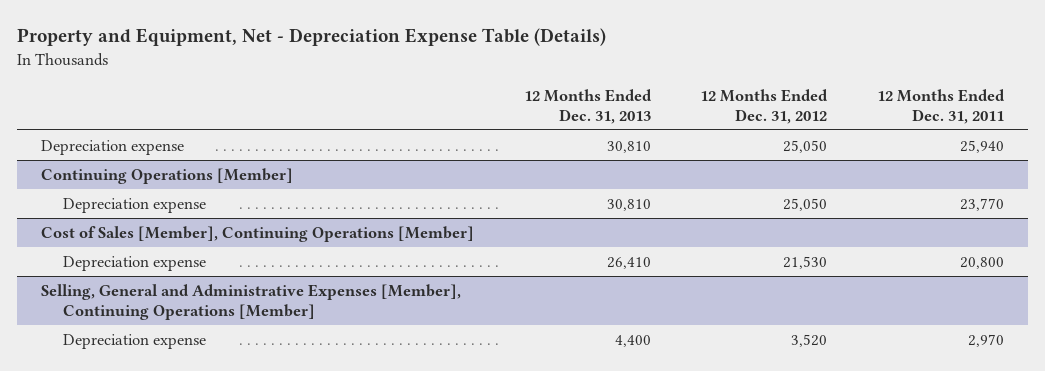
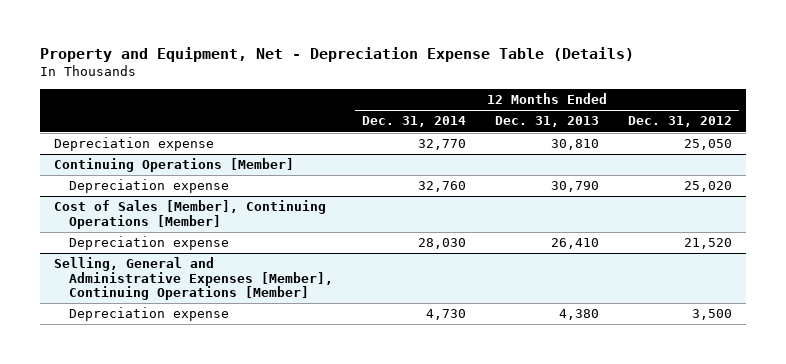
- | 12 Months Ended Dec. 31, 2013 | 12 Months Ended Dec. 31, 2012 | 12 Months Ended Dec. 31, 2011
+ | 12 Months Ended Dec. 31, 2014 | 12 Months Ended Dec. 31, 2013 | 12 Months Ended Dec. 31, 2012
@ Continuing Operations [Member]
- Depreciation expense | 30,810 | 25,050 | 23,770
+ Depreciation expense | 32,760 | 30,790 | 25,020
@ Cost of Sales [Member], Continuing Operations [Member]
- Depreciation expense | 26,410 | 21,530 | 20,800
+ Depreciation expense | 28,030 | 26,410 | 21,520
@ Selling, General and Administrative Expenses [Member], Continuing Operations [Member]
- Depreciation expense | 4,400 | 3,520 | 2,970
+ Depreciation expense | 4,730 | 4,380 | 3,500

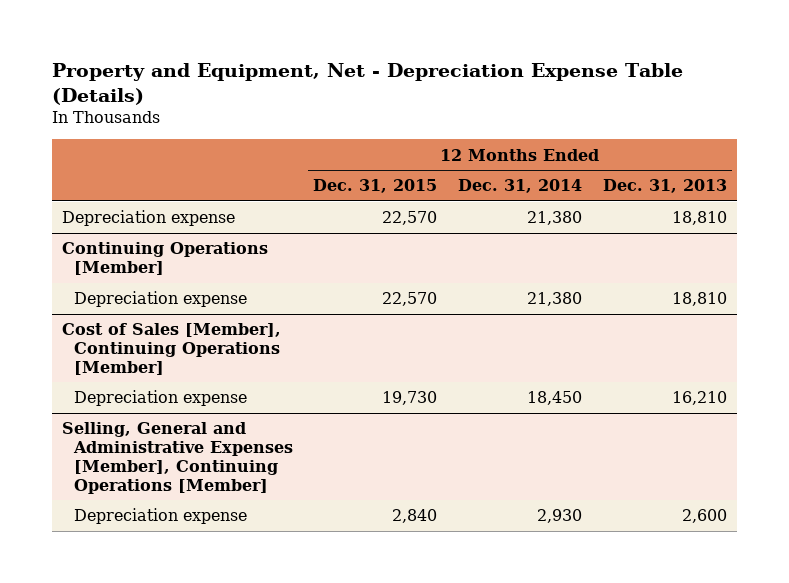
- | 12 Months Ended Dec. 31, 2014 | 12 Months Ended Dec. 31, 2013 | 12 Months Ended Dec. 31, 2012
+ | 12 Months Ended Dec. 31, 2015 | 12 Months Ended Dec. 31, 2014 | 12 Months Ended Dec. 31, 2013
- Depreciation expense | 32,770 | 30,810 | 25,050
+ Depreciation expense | 22,570 | 21,380 | 18,810
@ Continuing Operations [Member]
- Depreciation expense | 32,760 | 30,790 | 25,020
+ Depreciation expense | 22,570 | 21,380 | 18,810
@ Cost of Sales [Member], Continuing Operations [Member]
- Depreciation expense | 28,030 | 26,410 | 21,520
+ Depreciation expense | 19,730 | 18,450 | 16,210
@ Selling, General and Administrative Expenses [Member], Continuing Operations [Member]
- Depreciation expense | 4,730 | 4,380 | 3,500
+ Depreciation expense | 2,840 | 2,930 | 2,600

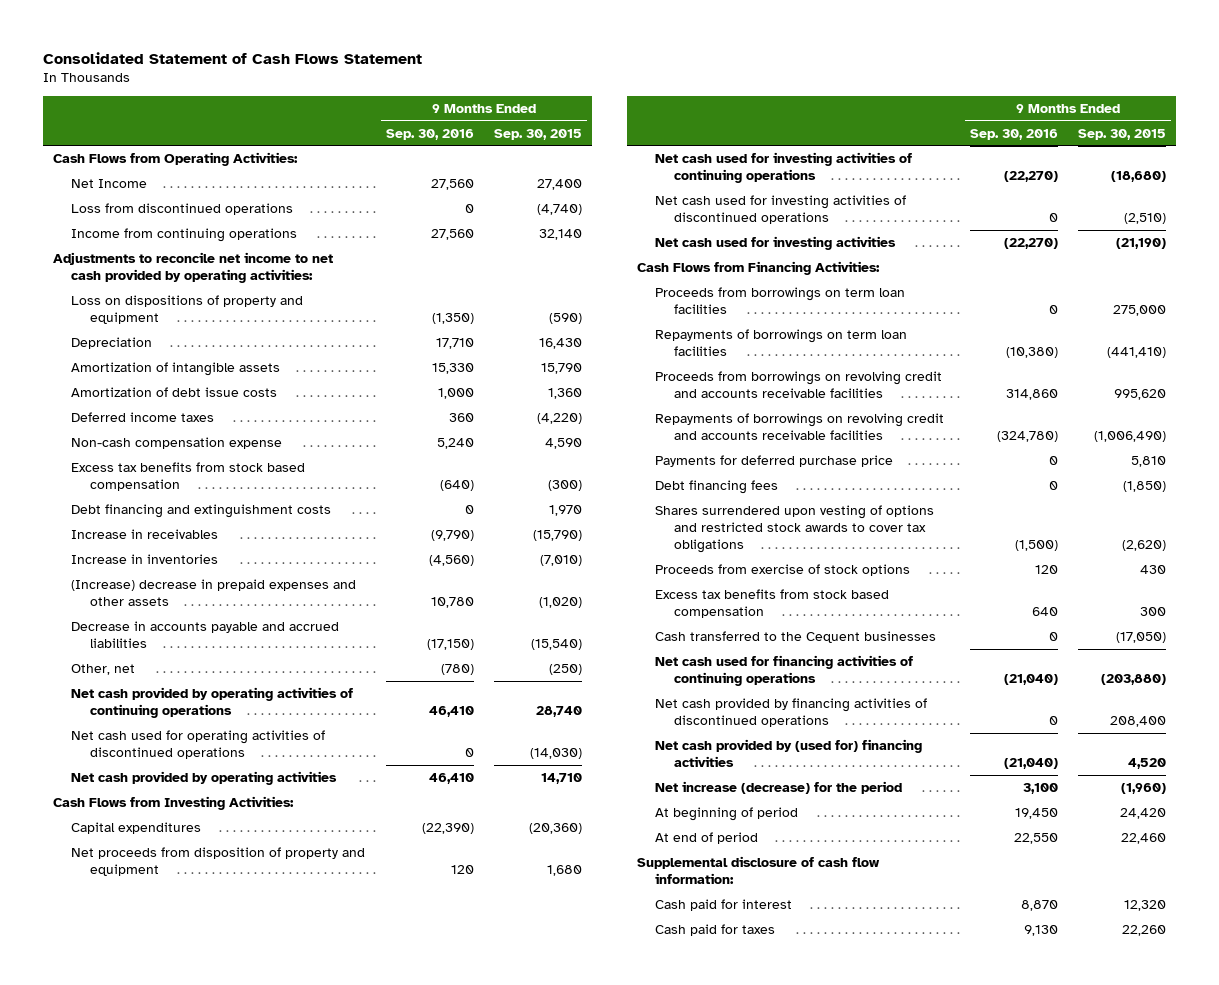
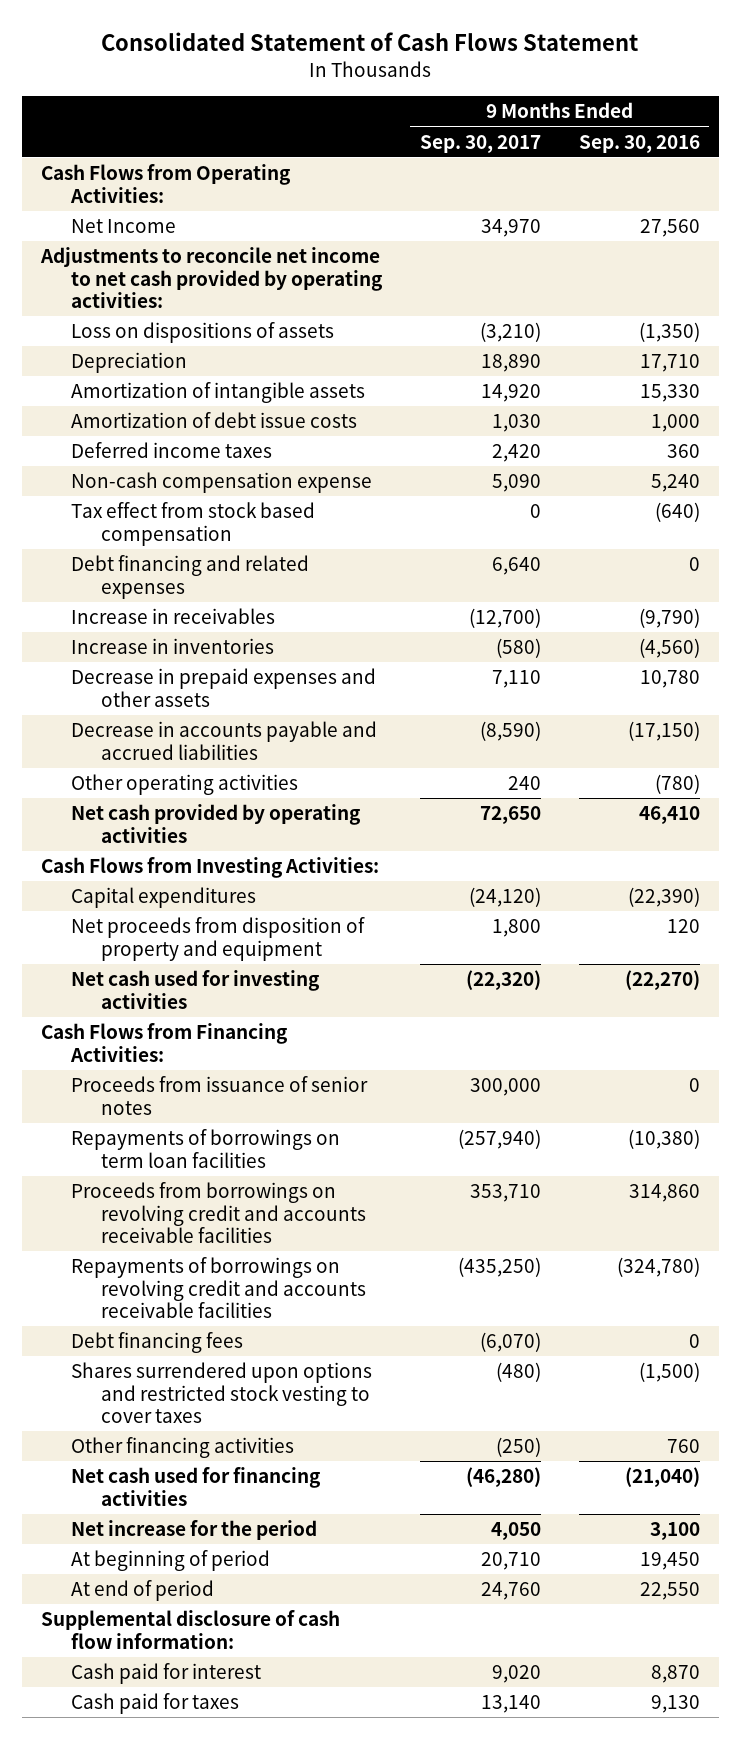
- | 9 Months Ended Sep. 30, 2016 | 9 Months Ended Sep. 30, 2015
+ | 9 Months Ended Sep. 30, 2017 | 9 Months Ended Sep. 30, 2016
- Loss from discontinued operations | 0 | (4,740)
- Income from continuing operations | 27,560 | 32,140
- Loss on dispositions of property and equipment | (1,350) | (590)
+ Loss on dispositions of assets | (3,210) | (1,350)
- Excess tax benefits from stock based compensation | (640) | (300)
- Debt financing and extinguishment costs | 0 | 1,970
+ Tax effect from stock based compensation | 0 | (640)
+ Debt financing and related expenses | 6,640 | 0
- (Increase) decrease in prepaid expenses and other assets | 10,780 | (1,020)
+ Decrease in prepaid expenses and other assets | 7,110 | 10,780
- Other, net | (780) | (250)
- Net cash provided by operating activities of continuing operations | 46,410 | 28,740
- Net cash used for operating activities of discontinued operations | 0 | (14,030)
+ Other operating activities | 240 | (780)
- Net cash used for investing activities of continuing operations | (22,270) | (18,680)
- Net cash used for investing activities of discontinued operations | 0 | (2,510)
- Proceeds from borrowings on term loan facilities | 0 | 275,000
+ Proceeds from issuance of senior notes | 300,000 | 0
- Payments for deferred purchase price | 0 | 5,810
- Shares surrendered upon vesting of options and restricted stock awards to cover tax obligations | (1,500) | (2,620)
- Proceeds from exercise of stock options | 120 | 430
- Excess tax benefits from stock based compensation | 640 | 300
- Cash transferred to the Cequent businesses | 0 | (17,050)
- Net cash used for financing activities of continuing operations | (21,040) | (203,880)
- Net cash provided by financing activities of discontinued operations | 0 | 208,400
- Net cash provided by (used for) financing activities | (21,040) | 4,520
- Net increase (decrease) for the period | 3,100 | (1,960)
+ Shares surrendered upon options and restricted stock vesting to cover taxes | (480) | (1,500)
+ Other financing activities | (250) | 760
+ Net cash used for financing activities | (46,280) | (21,040)
+ Net increase for the period | 4,050 | 3,100

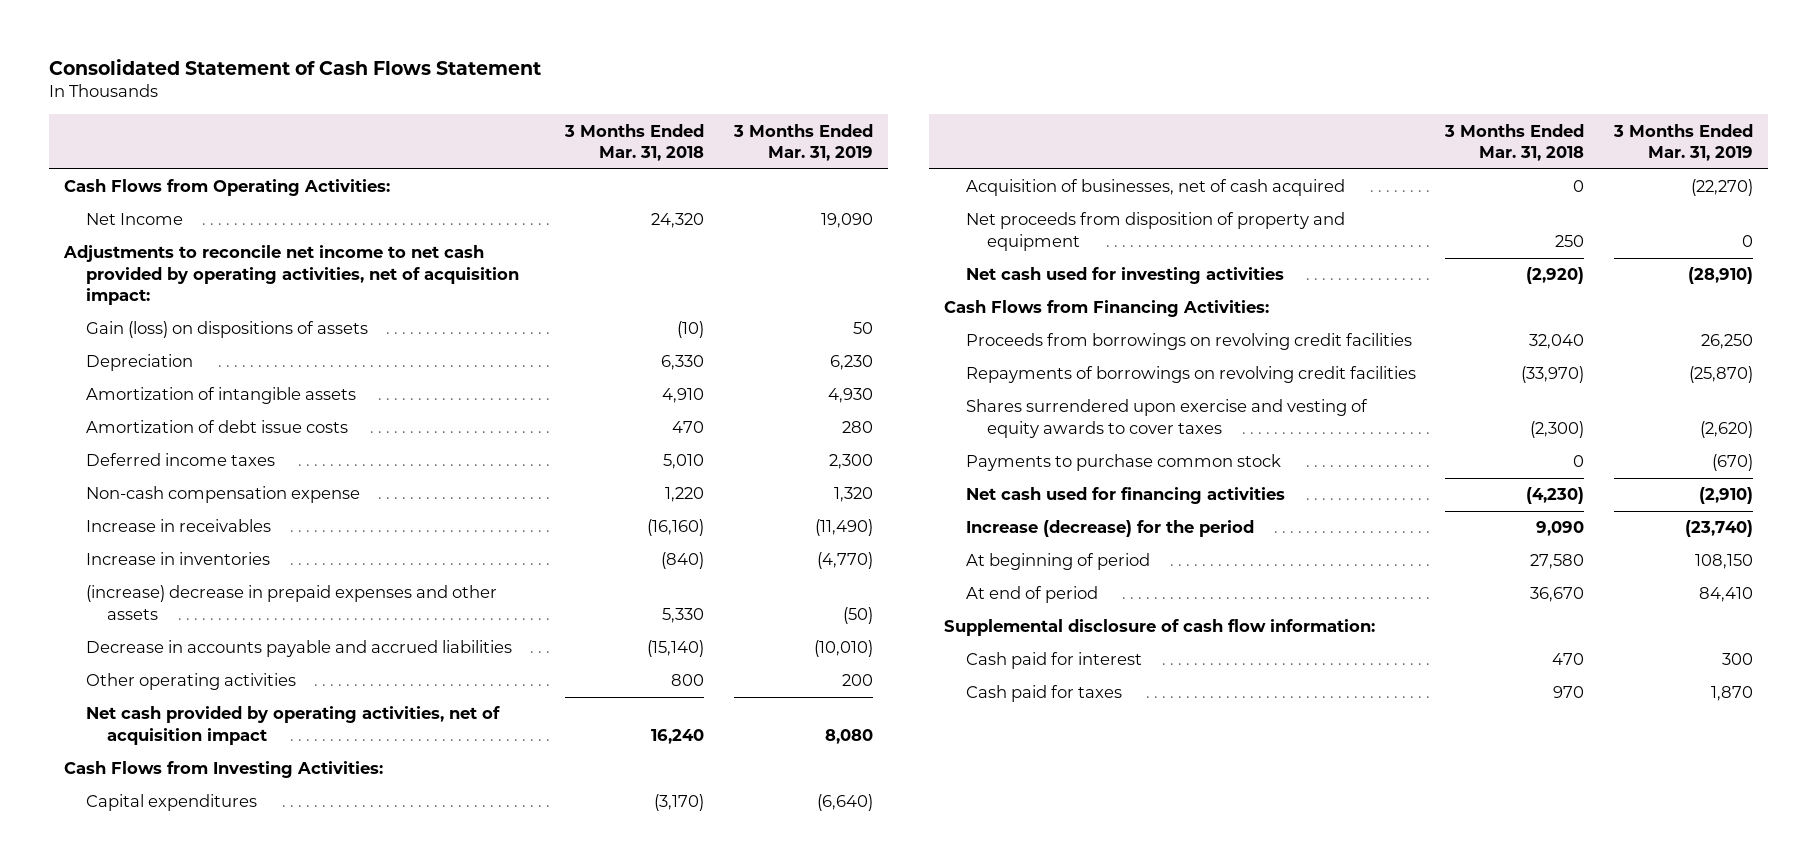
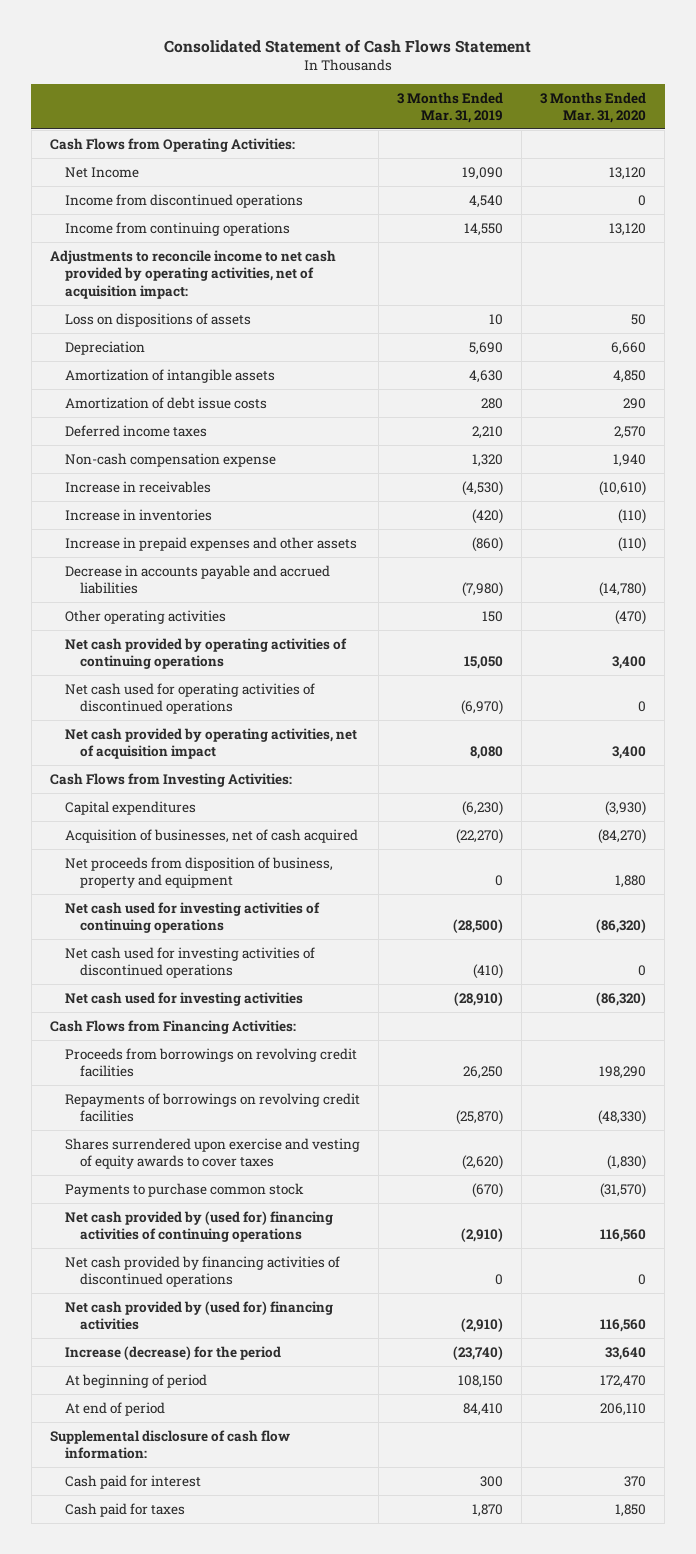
- | 3 Months Ended Mar. 31, 2018 | 3 Months Ended Mar. 31, 2019
+ | 3 Months Ended Mar. 31, 2019 | 3 Months Ended Mar. 31, 2020
- Adjustments to reconcile net income to net cash provided by operating activities, net of acquisition impact:
- Gain (loss) on dispositions of assets | (10) | 50
- Depreciation | 6,330 | 6,230
- Amortization of intangible assets | 4,910 | 4,930
+ Income from discontinued operations | 4,540 | 0
+ Income from continuing operations | 14,550 | 13,120
+ Adjustments to reconcile income to net cash provided by operating activities, net of acquisition impact:
+ Loss on dispositions of assets | 10 | 50
+ Depreciation | 5,690 | 6,660
+ Amortization of intangible assets | 4,630 | 4,850
- Deferred income taxes | 5,010 | 2,300
+ Deferred income taxes | 2,210 | 2,570
- Increase in receivables | (16,160) | (11,490)
- Increase in inventories | (840) | (4,770)
- (increase) decrease in prepaid expenses and other assets | 5,330 | (50)
- Decrease in accounts payable and accrued liabilities | (15,140) | (10,010)
- Other operating activities | 800 | 200
+ Increase in receivables | (4,530) | (10,610)
+ Increase in inventories | (420) | (110)
+ Increase in prepaid expenses and other assets | (860) | (110)
+ Decrease in accounts payable and accrued liabilities | (7,980) | (14,780)
+ Other operating activities | 150 | (470)
+ Net cash provided by operating activities of continuing operations | 15,050 | 3,400
+ Net cash used for operating activities of discontinued operations | (6,970) | 0
- Capital expenditures | (3,170) | (6,640)
+ Capital expenditures | (6,230) | (3,930)
- Net proceeds from disposition of property and equipment | 250 | 0
+ Net proceeds from disposition of business, property and equipment | 0 | 1,880
+ Net cash used for investing activities of continuing operations | (28,500) | (86,320)
+ Net cash used for investing activities of discontinued operations | (410) | 0
- Net cash used for financing activities | (4,230) | (2,910)
+ Net cash provided by (used for) financing activities of continuing operations | (2,910) | 116,560
+ Net cash provided by financing activities of discontinued operations | 0 | 0
+ Net cash provided by (used for) financing activities | (2,910) | 116,560

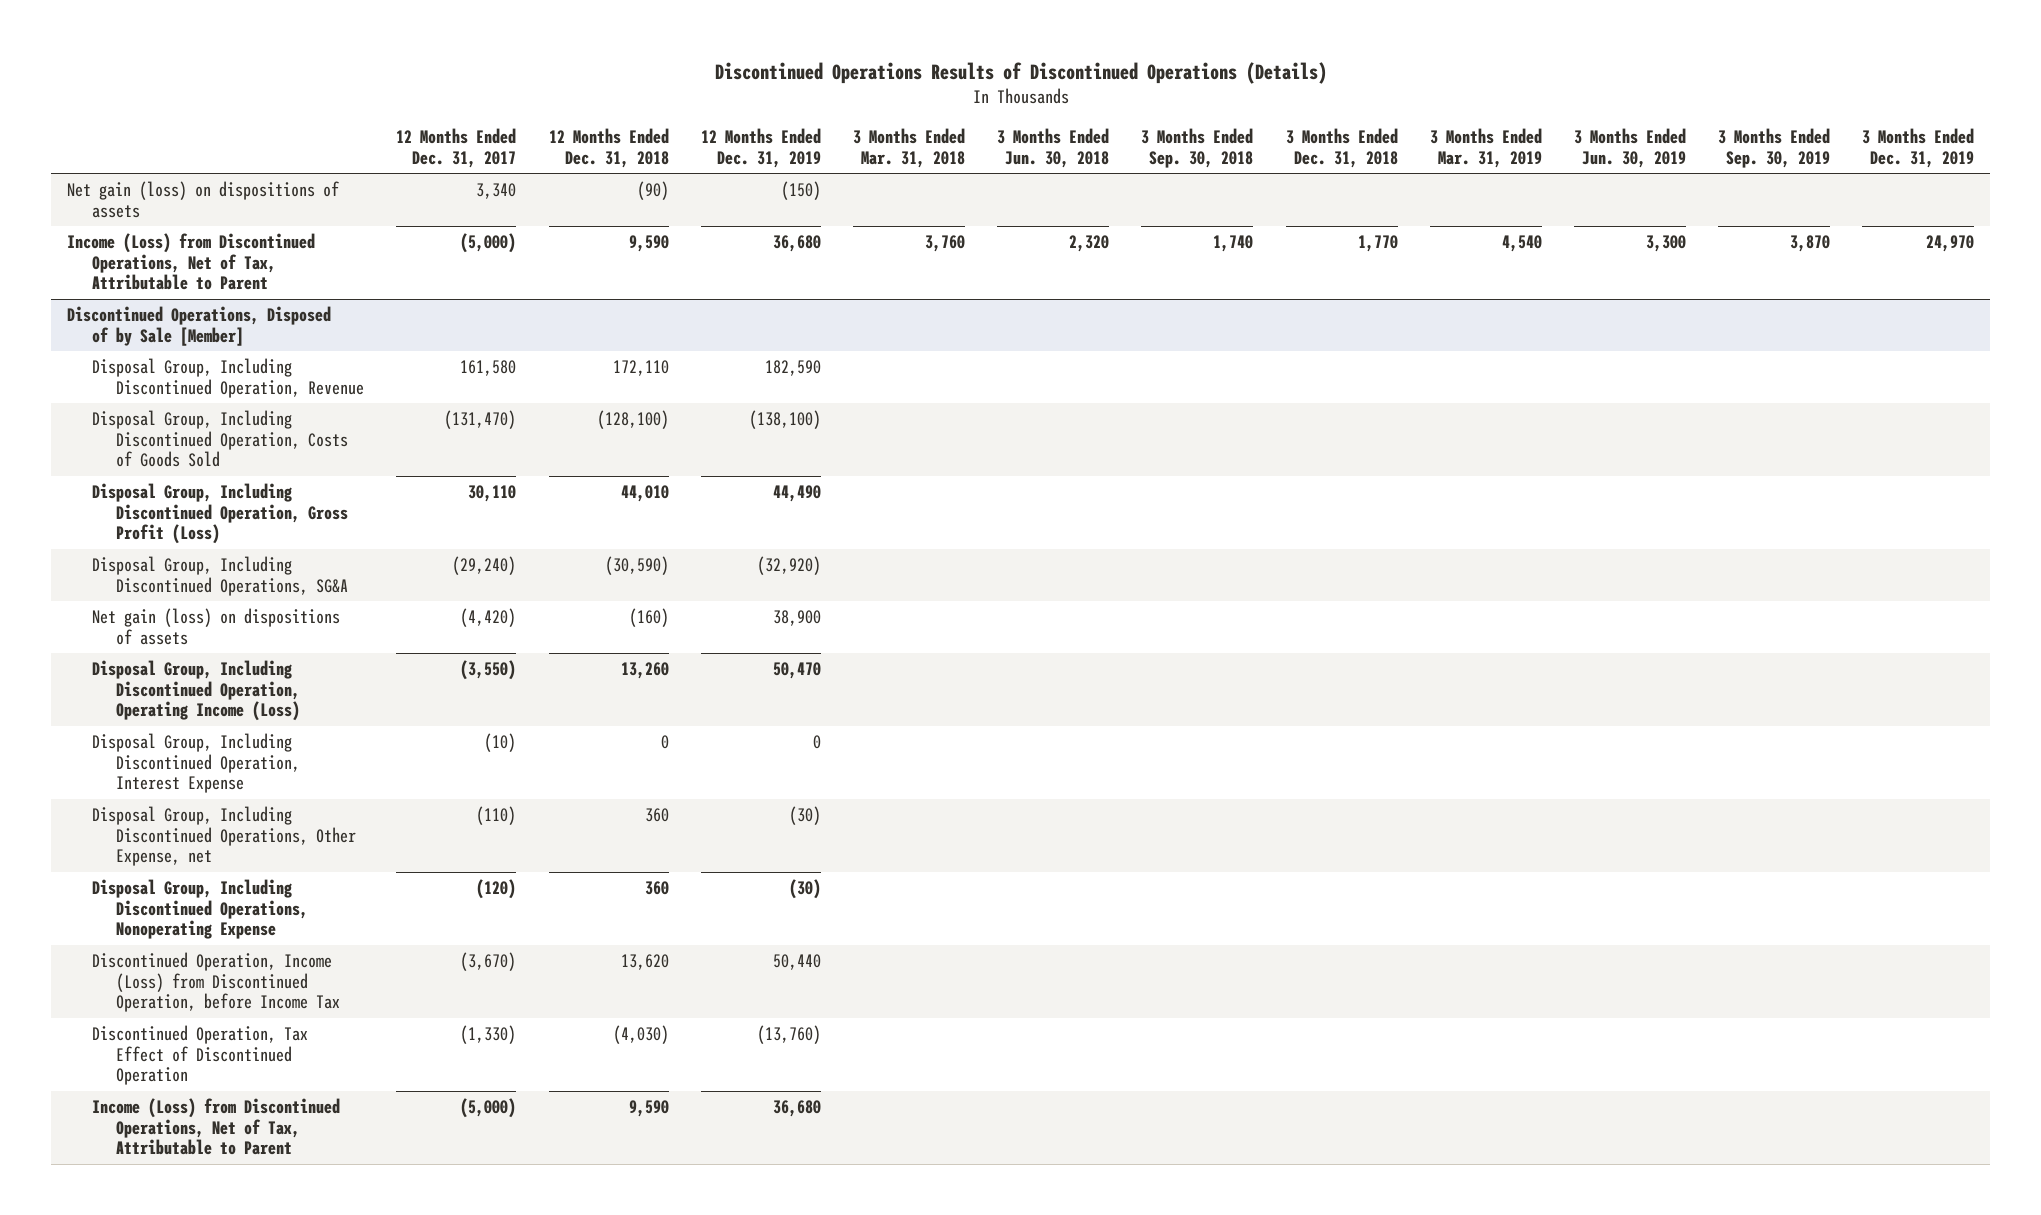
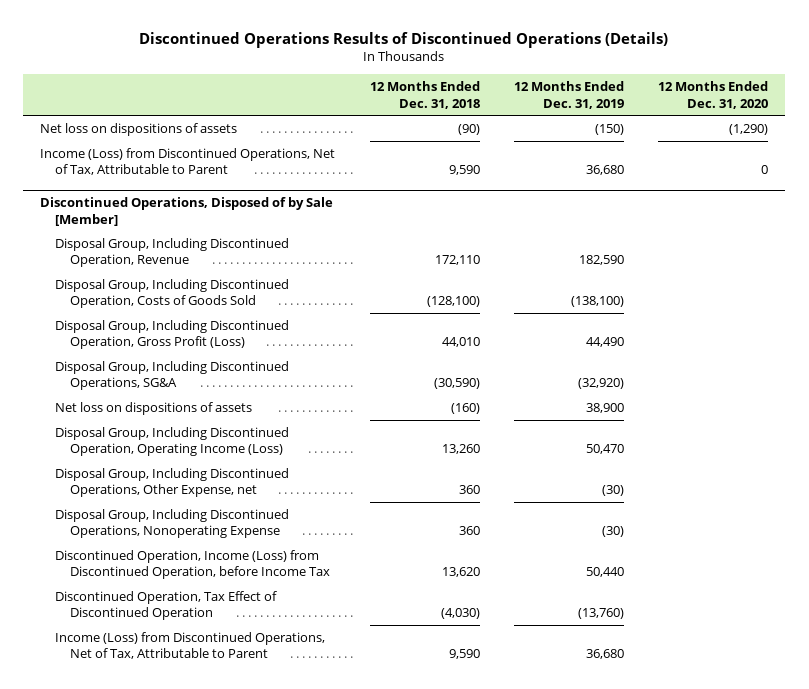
- | 12 Months Ended Dec. 31, 2017 | 12 Months Ended Dec. 31, 2018 | 12 Months Ended Dec. 31, 2019 | 3 Months Ended Mar. 31, 2018 | 3 Months Ended Jun. 30, 2018 | 3 Months Ended Sep. 30, 2018 | 3 Months Ended Dec. 31, 2018 | 3 Months Ended Mar. 31, 2019 | 3 Months Ended Jun. 30, 2019 | 3 Months Ended Sep. 30, 2019 | 3 Months Ended Dec. 31, 2019
+ | 12 Months Ended Dec. 31, 2018 | 12 Months Ended Dec. 31, 2019 | 12 Months Ended Dec. 31, 2020
- Net gain (loss) on dispositions of assets | 3,340 | (90) | (150) | | | | | | | |
+ Net loss on dispositions of assets | (90) | (150) | (1,290)
@ Discontinued Operations, Disposed of by Sale [Member]
- Net gain (loss) on dispositions of assets | (4,420) | (160) | 38,900 | | | | | | | |
+ Net loss on dispositions of assets | (160) | 38,900 |
- Disposal Group, Including Discontinued Operation, Interest Expense | (10) | 0 | 0 | | | | | | | |

